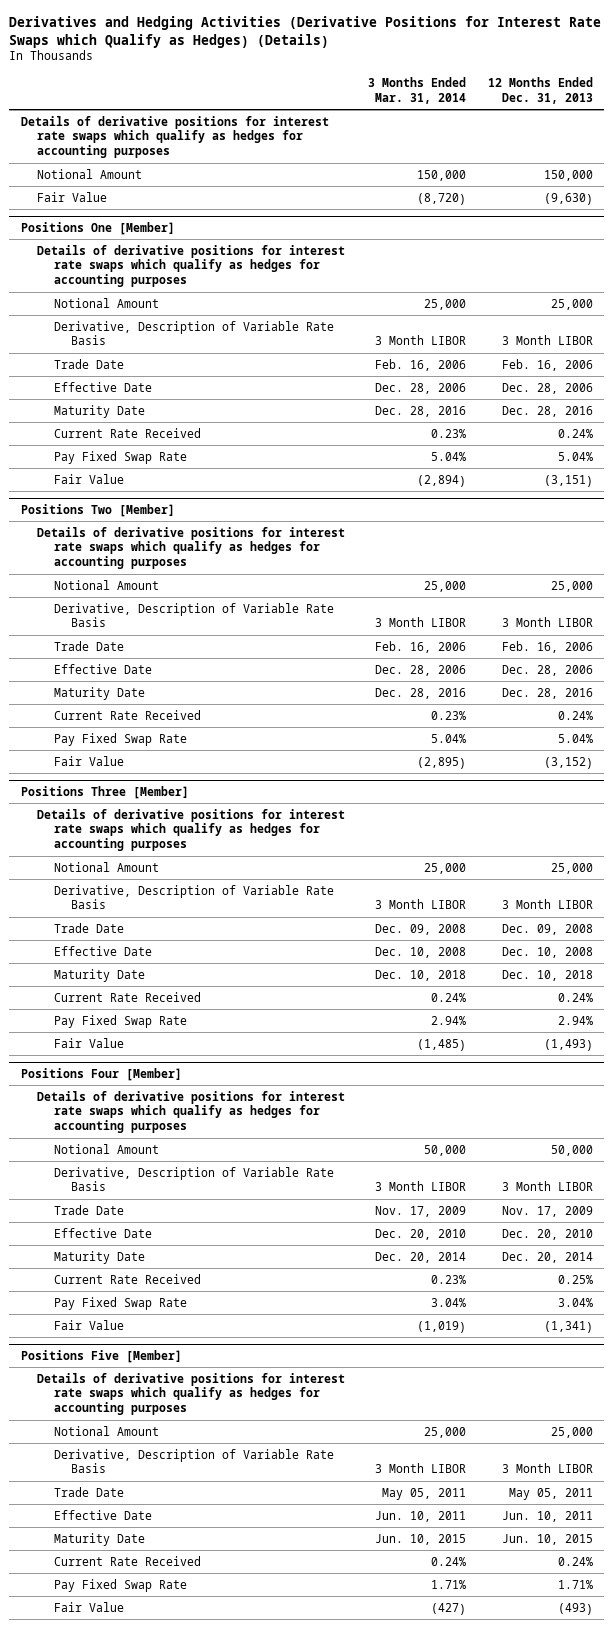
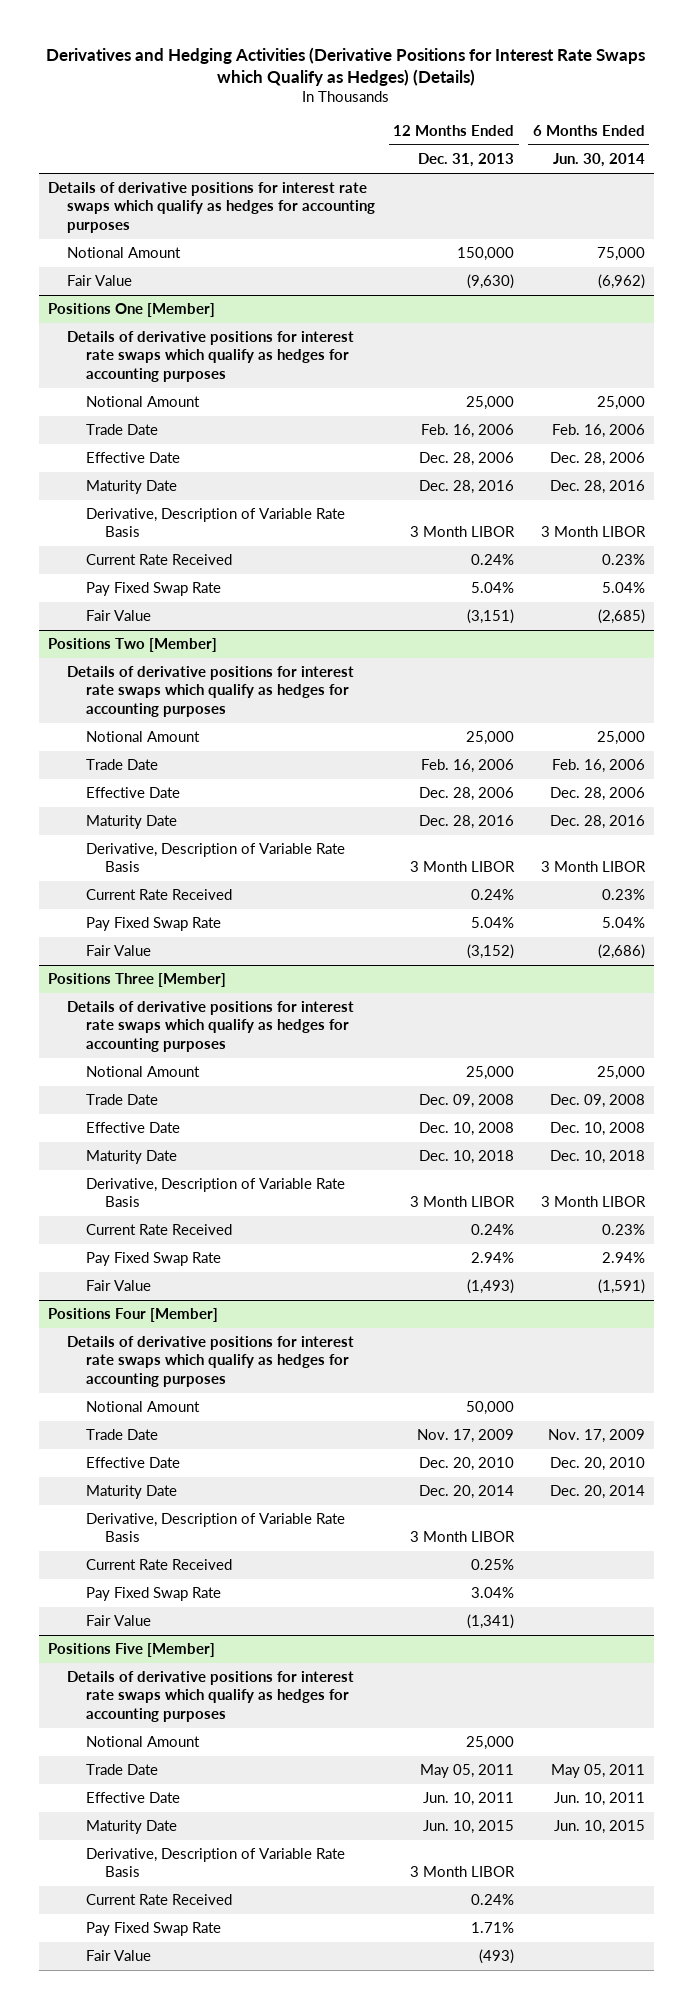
- | 3 Months Ended Mar. 31, 2014 | 12 Months Ended Dec. 31, 2013
+ | 12 Months Ended Dec. 31, 2013 | 6 Months Ended Jun. 30, 2014
@ Positions One [Member]
moved down: Derivative, Description of Variable Rate Basis | 3 Month LIBOR | 3 Month LIBOR
@ Positions Two [Member]
moved down: Derivative, Description of Variable Rate Basis | 3 Month LIBOR | 3 Month LIBOR
@ Positions Three [Member]
moved down: Derivative, Description of Variable Rate Basis | 3 Month LIBOR | 3 Month LIBOR
@ Positions Four [Member]
moved down: Derivative, Description of Variable Rate Basis | 3 Month LIBOR |
@ Positions Five [Member]
moved down: Derivative, Description of Variable Rate Basis | 3 Month LIBOR |

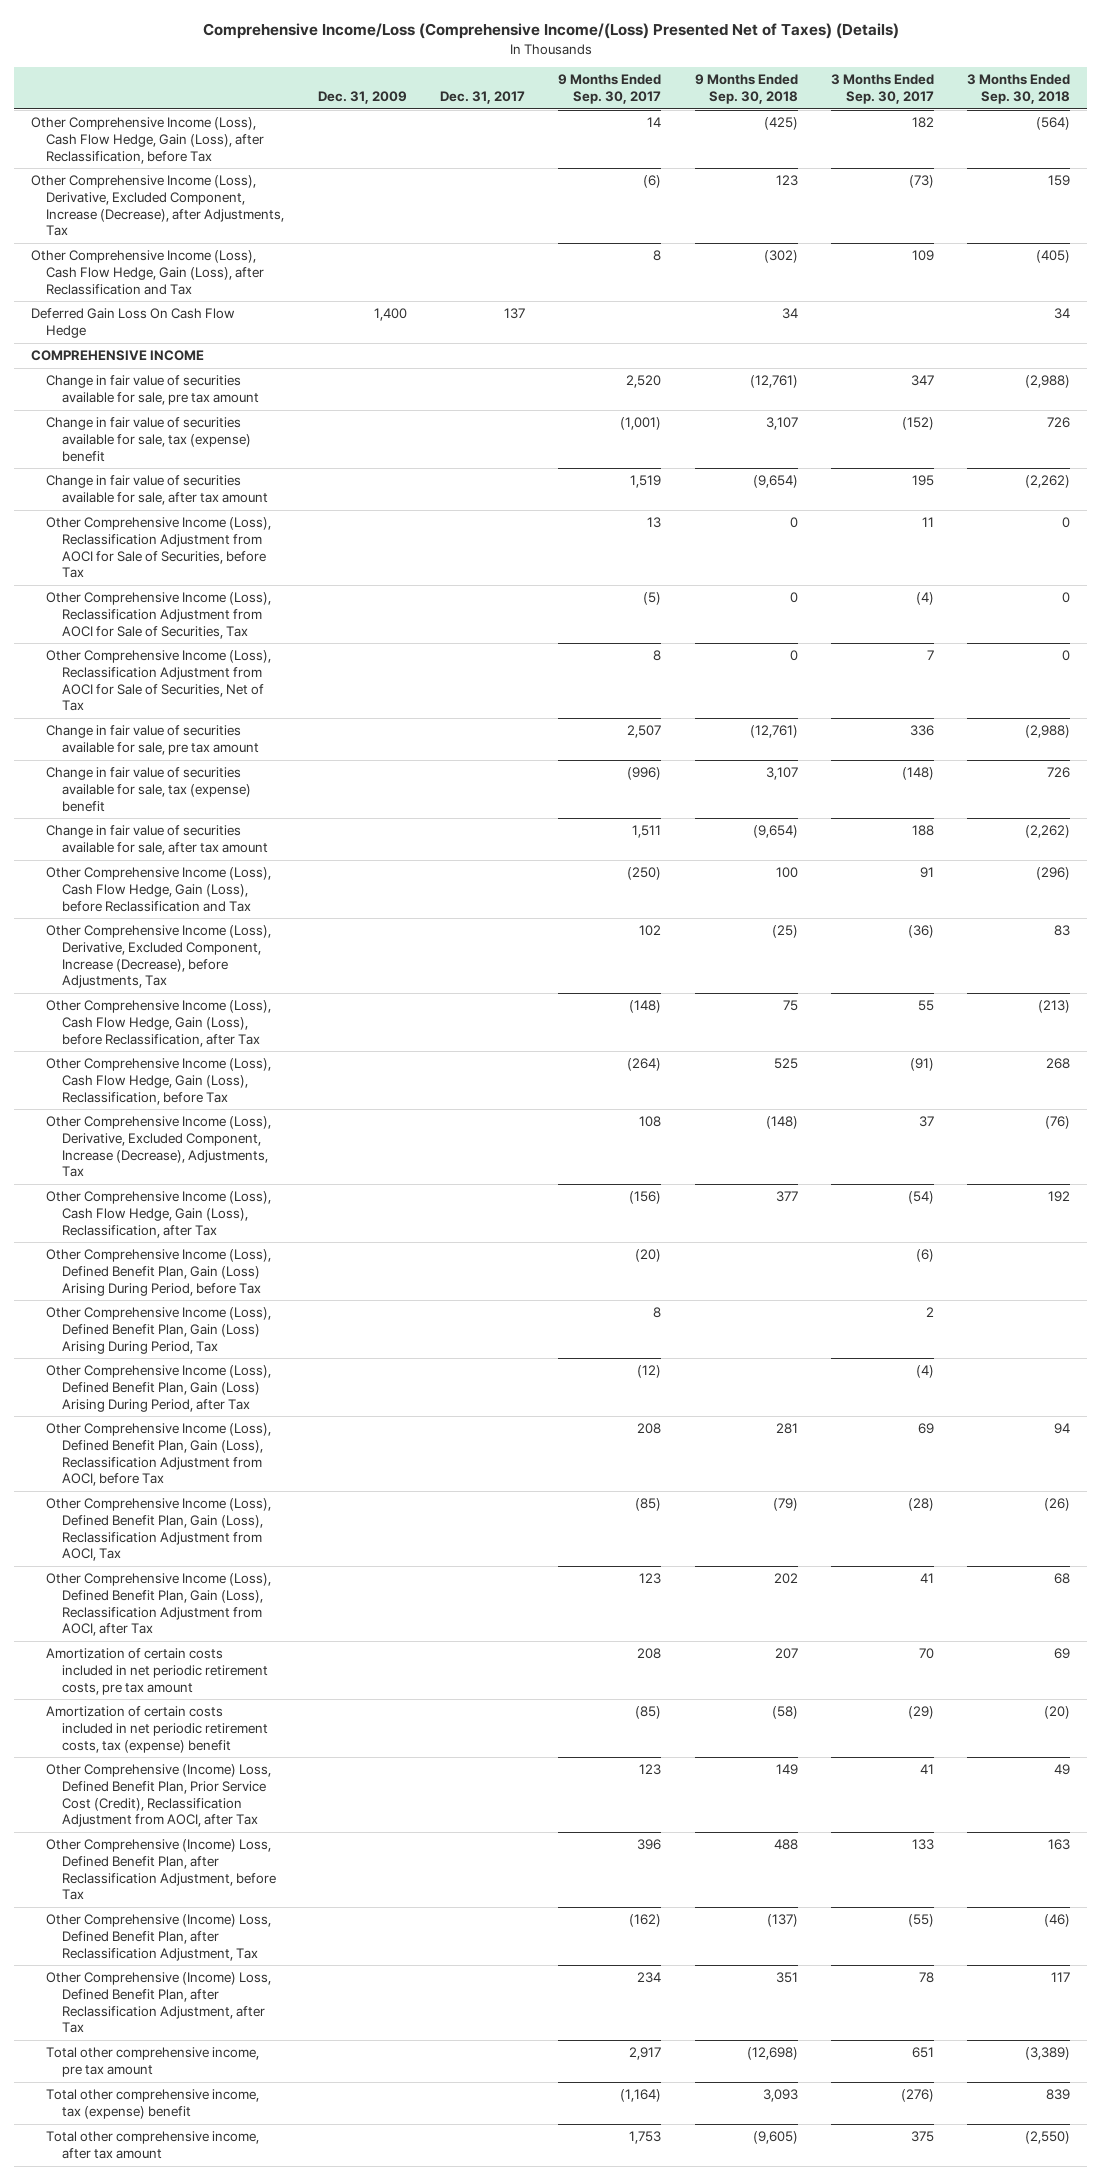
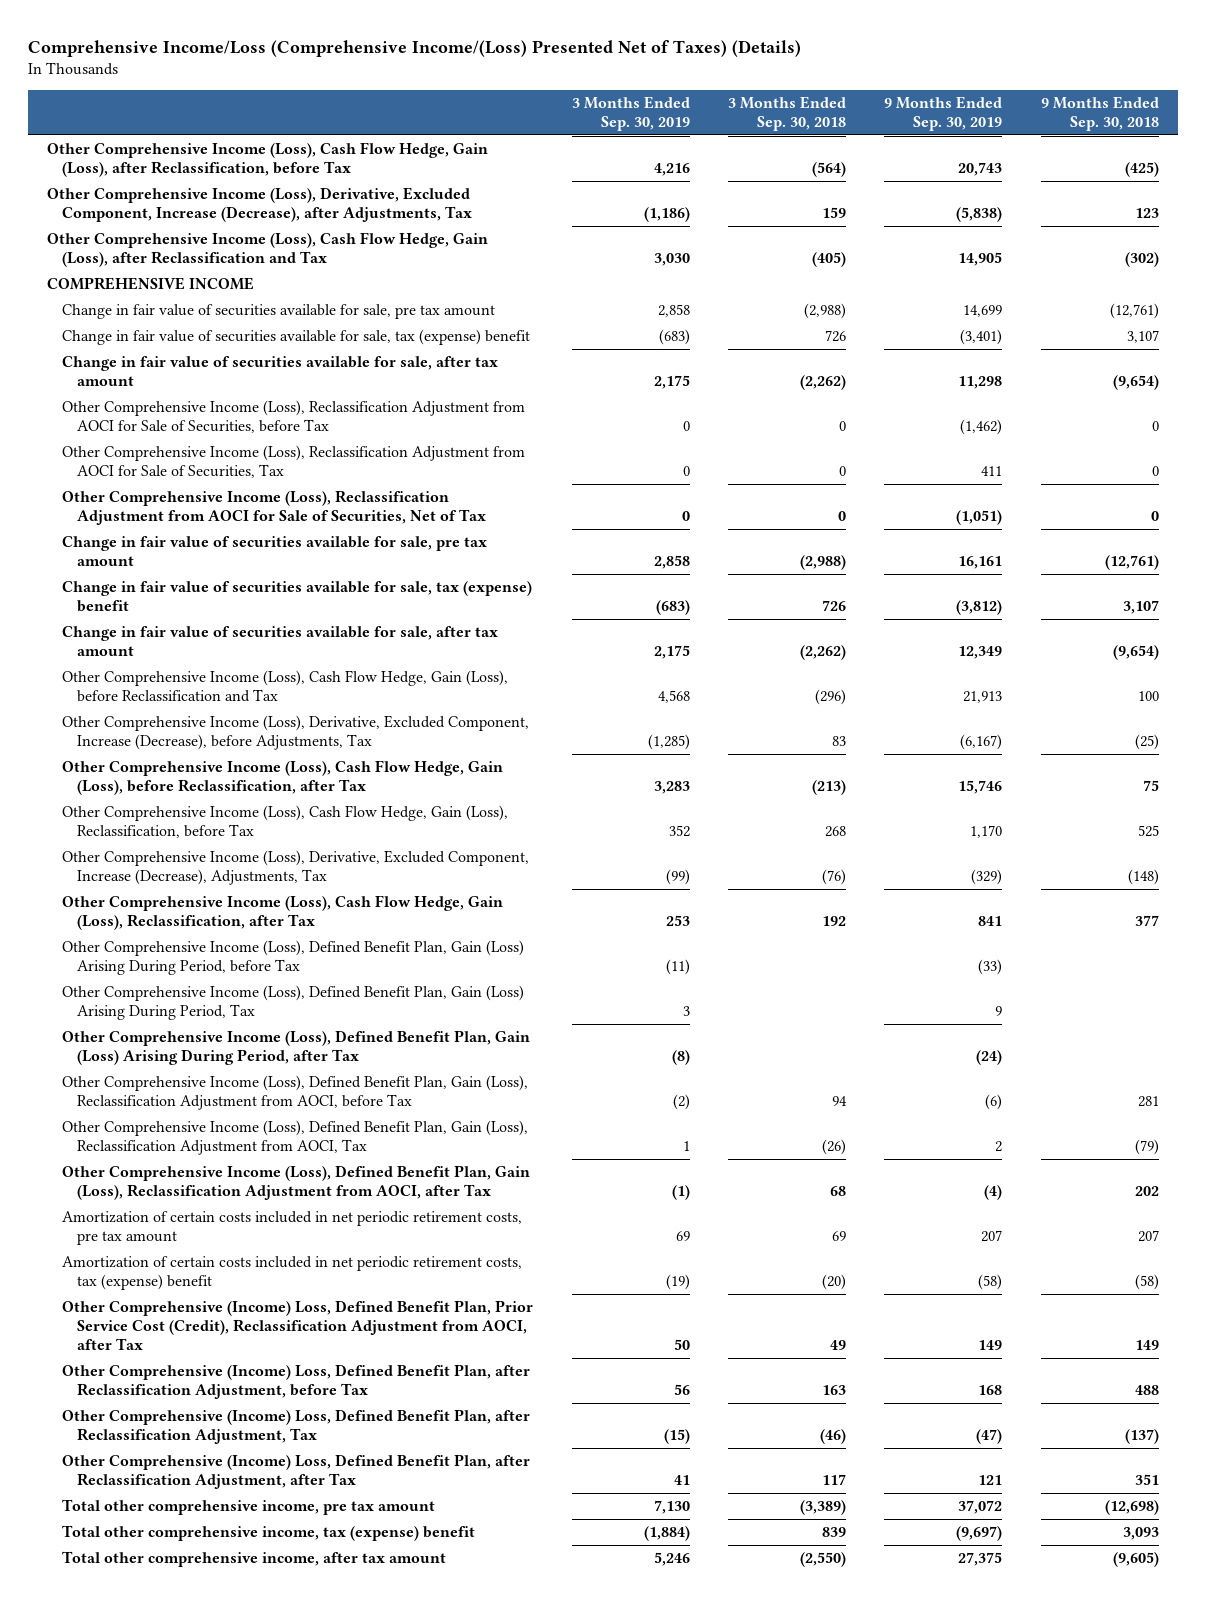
- | Dec. 31, 2009 | Dec. 31, 2017 | 9 Months Ended Sep. 30, 2017 | 9 Months Ended Sep. 30, 2018 | 3 Months Ended Sep. 30, 2017 | 3 Months Ended Sep. 30, 2018
+ | 3 Months Ended Sep. 30, 2019 | 3 Months Ended Sep. 30, 2018 | 9 Months Ended Sep. 30, 2019 | 9 Months Ended Sep. 30, 2018
- Deferred Gain Loss On Cash Flow Hedge | 1,400 | 137 | | 34 | | 34

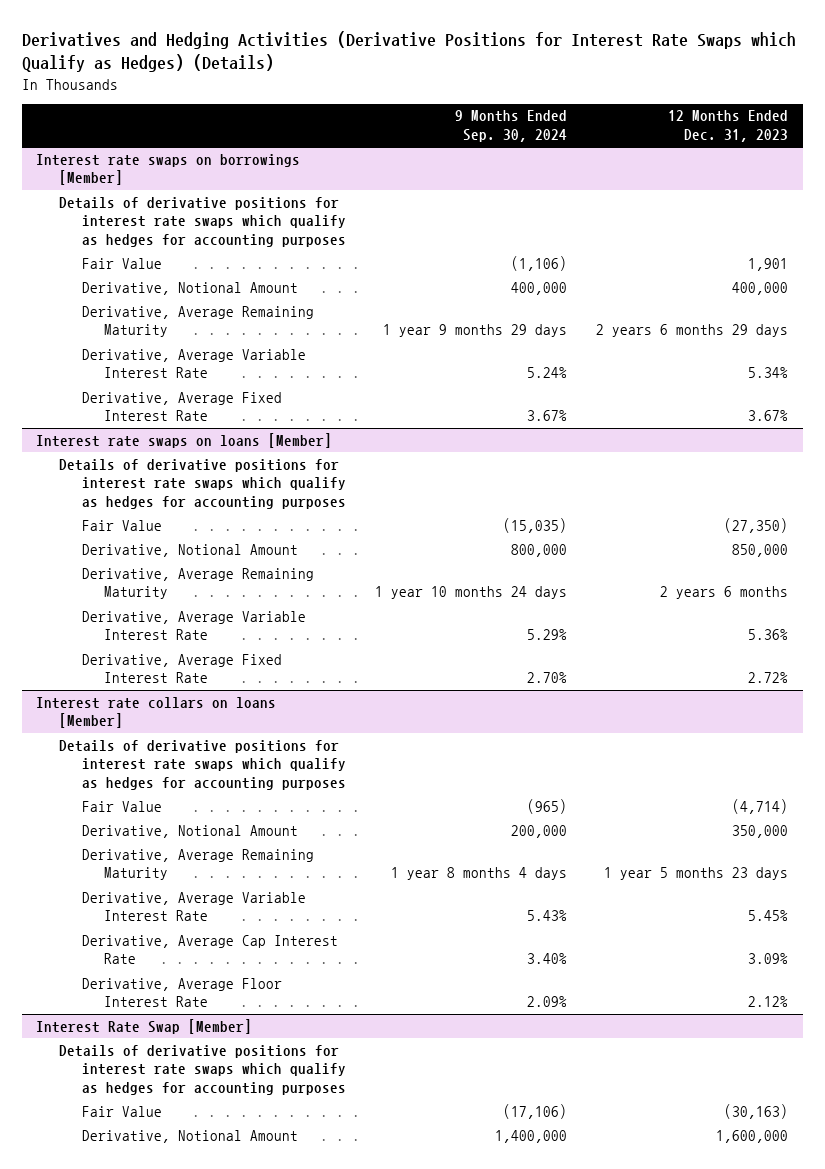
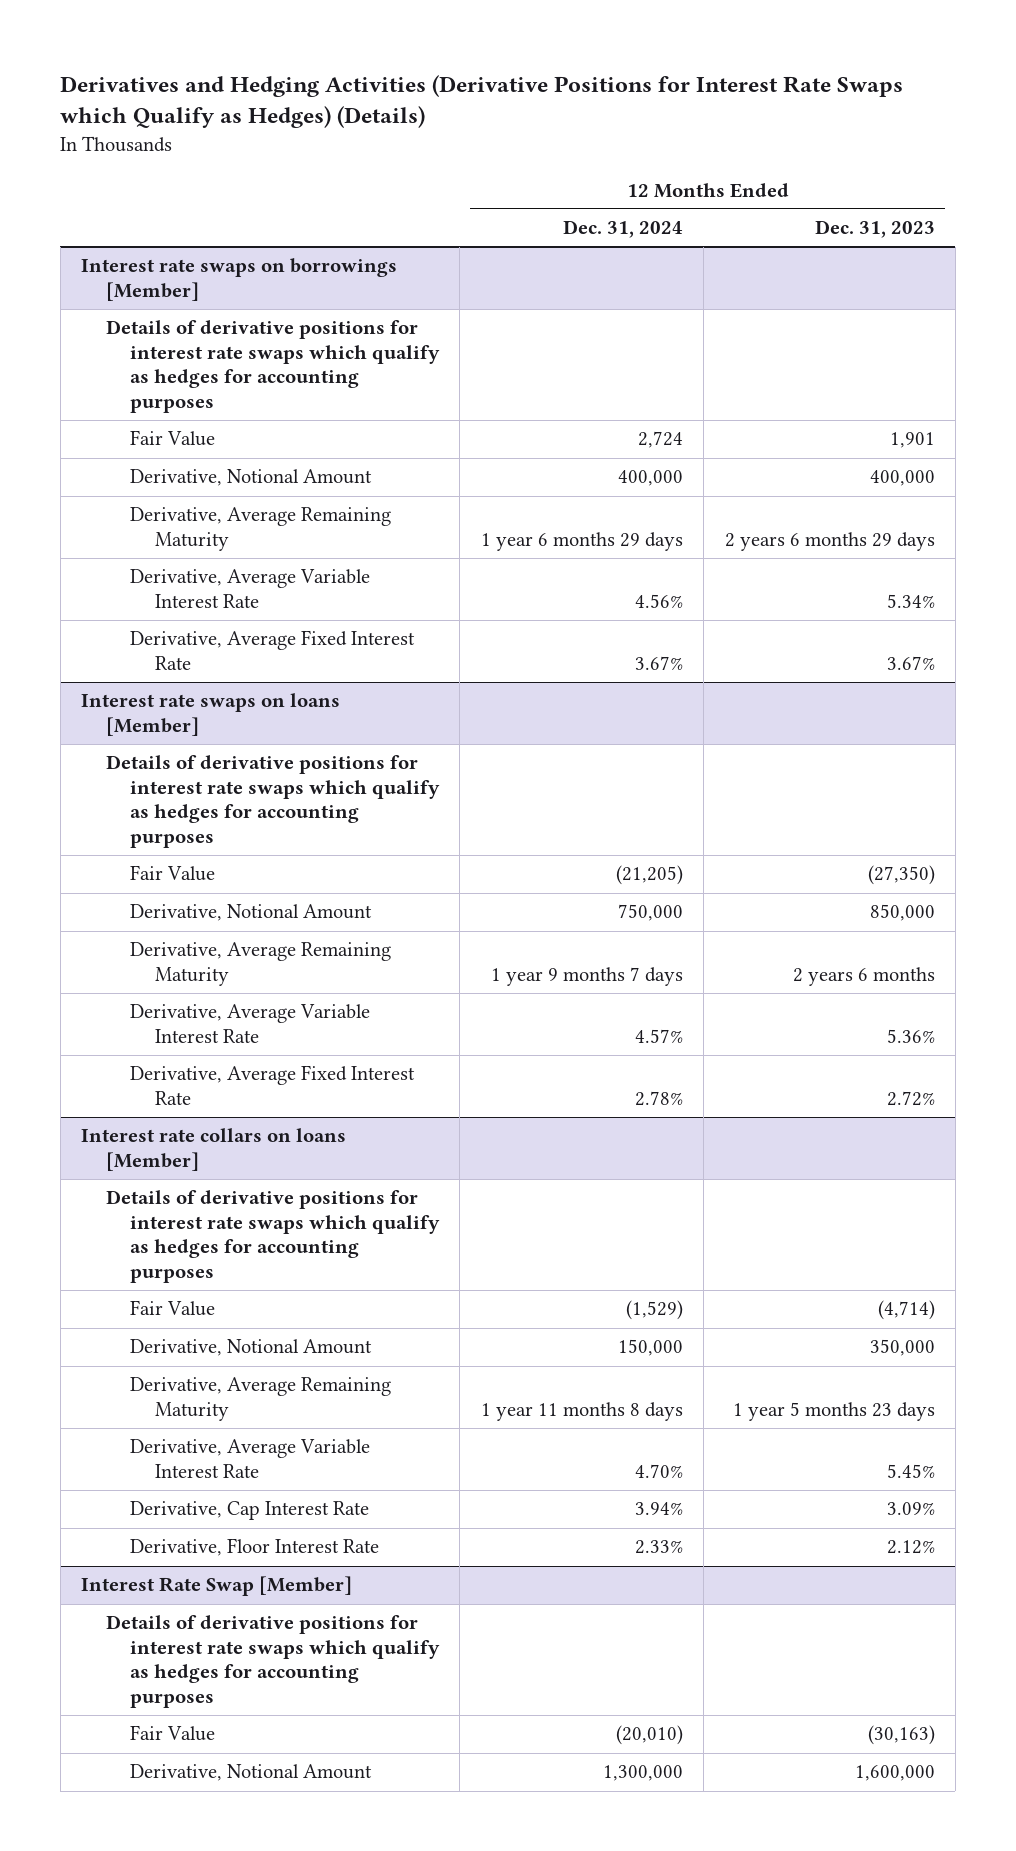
- | 9 Months Ended Sep. 30, 2024 | 12 Months Ended Dec. 31, 2023
+ | 12 Months Ended Dec. 31, 2024 | 12 Months Ended Dec. 31, 2023
@ Interest rate collars on loans [Member]
- Derivative, Average Cap Interest Rate | 3.40% | 3.09%
- Derivative, Average Floor Interest Rate | 2.09% | 2.12%
+ Derivative, Cap Interest Rate | 3.94% | 3.09%
+ Derivative, Floor Interest Rate | 2.33% | 2.12%

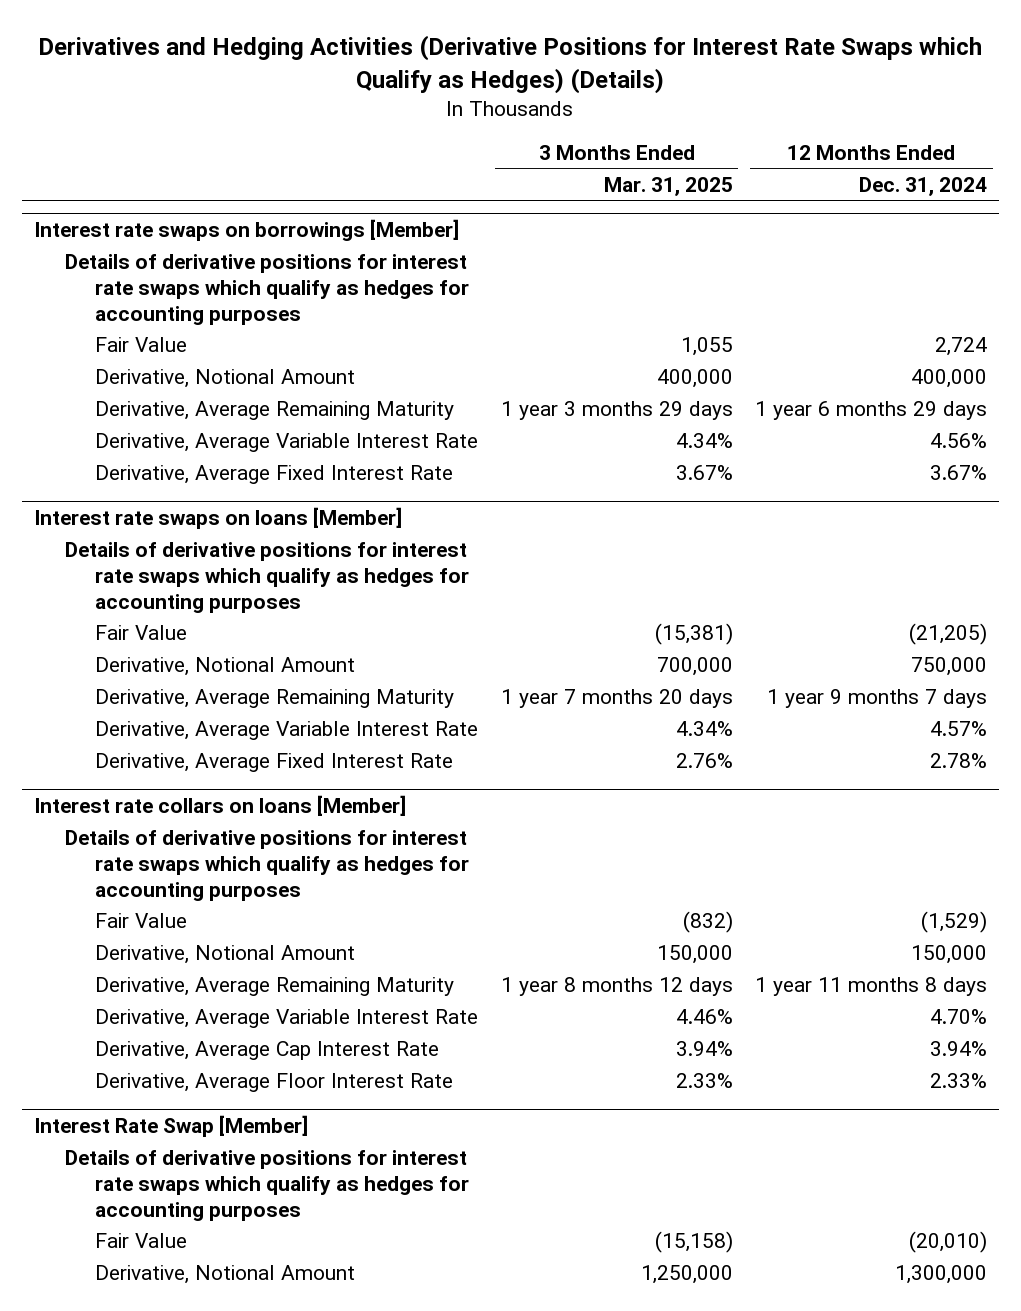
- | 12 Months Ended Dec. 31, 2024 | 12 Months Ended Dec. 31, 2023
+ | 3 Months Ended Mar. 31, 2025 | 12 Months Ended Dec. 31, 2024
@ Interest rate collars on loans [Member]
- Derivative, Cap Interest Rate | 3.94% | 3.09%
- Derivative, Floor Interest Rate | 2.33% | 2.12%
+ Derivative, Average Cap Interest Rate | 3.94% | 3.94%
+ Derivative, Average Floor Interest Rate | 2.33% | 2.33%

